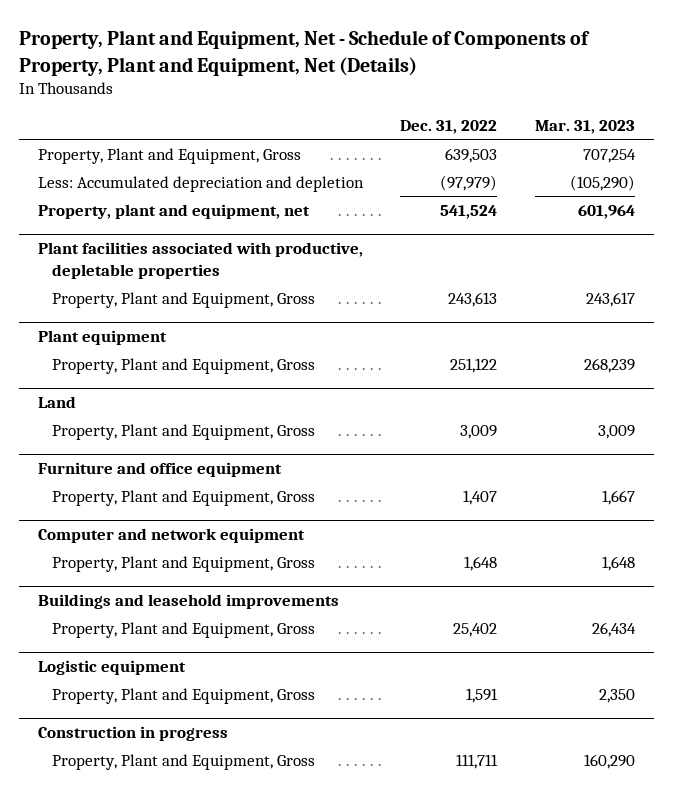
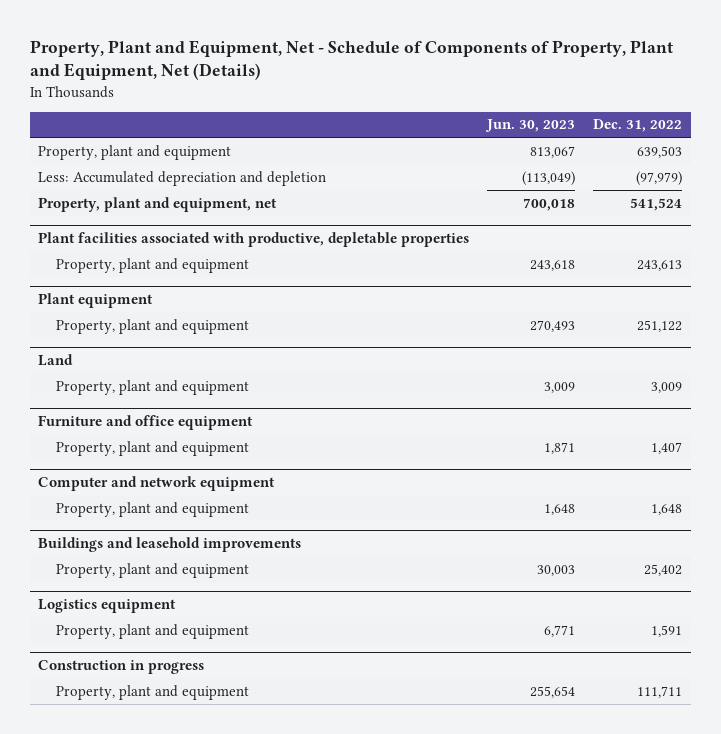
- | Dec. 31, 2022 | Mar. 31, 2023
+ | Jun. 30, 2023 | Dec. 31, 2022
- Property, Plant and Equipment, Gross | 639,503 | 707,254
+ Property, plant and equipment | 813,067 | 639,503
@ Plant facilities associated with productive, depletable properties
- Property, Plant and Equipment, Gross | 243,613 | 243,617
+ Property, plant and equipment | 243,618 | 243,613
@ Plant equipment
- Property, Plant and Equipment, Gross | 251,122 | 268,239
+ Property, plant and equipment | 270,493 | 251,122
@ Land
- Property, Plant and Equipment, Gross | 3,009 | 3,009
+ Property, plant and equipment | 3,009 | 3,009
@ Furniture and office equipment
- Property, Plant and Equipment, Gross | 1,407 | 1,667
+ Property, plant and equipment | 1,871 | 1,407
@ Computer and network equipment
- Property, Plant and Equipment, Gross | 1,648 | 1,648
+ Property, plant and equipment | 1,648 | 1,648
@ Buildings and leasehold improvements
- Property, Plant and Equipment, Gross | 25,402 | 26,434
- Logistic equipment
- Property, Plant and Equipment, Gross | 1,591 | 2,350
@ Buildings and leasehold improvements
+ Property, plant and equipment | 30,003 | 25,402
+ Logistics equipment
+ Property, plant and equipment | 6,771 | 1,591
@ Construction in progress
- Property, Plant and Equipment, Gross | 111,711 | 160,290
+ Property, plant and equipment | 255,654 | 111,711

